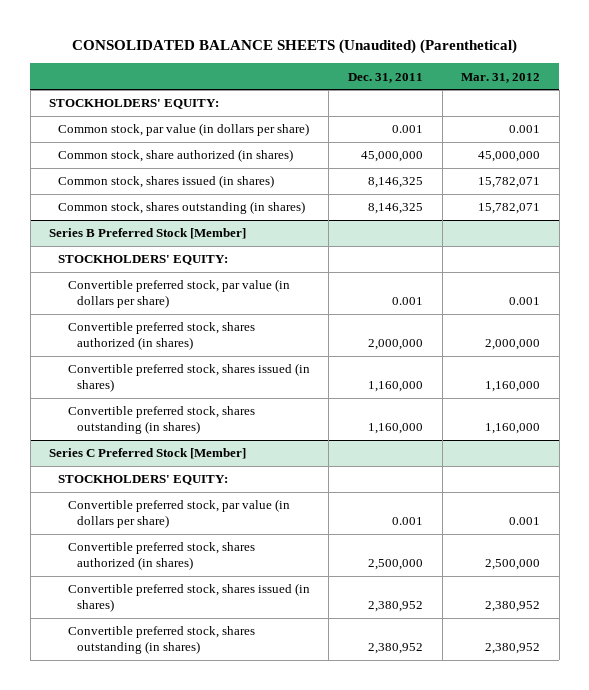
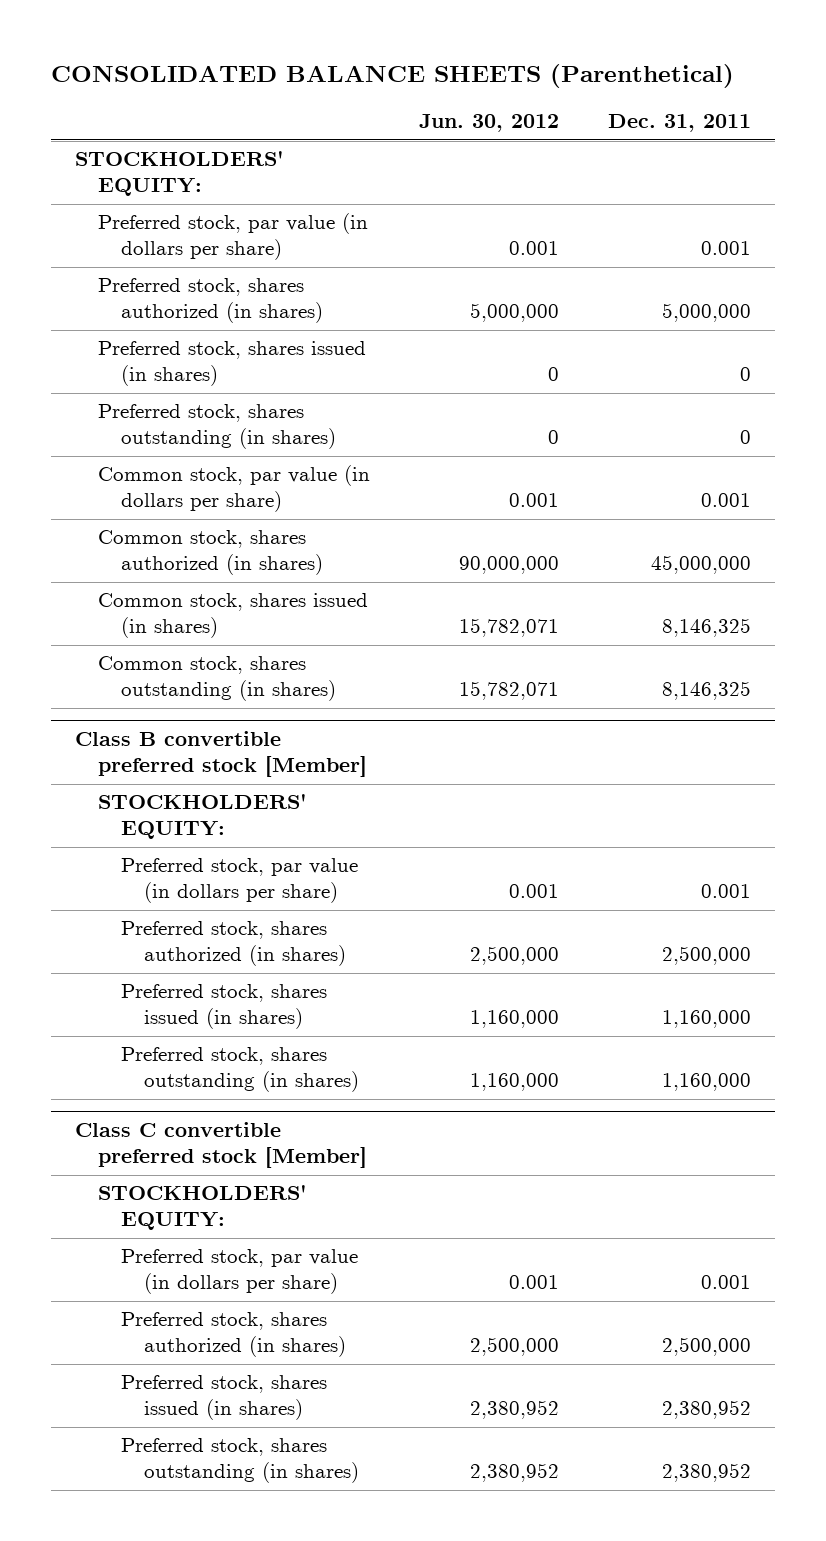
- CONSOLIDATED BALANCE SHEETS (Unaudited) (Parenthetical)
+ CONSOLIDATED BALANCE SHEETS (Parenthetical)
- | Dec. 31, 2011 | Mar. 31, 2012
+ | Jun. 30, 2012 | Dec. 31, 2011
+ Preferred stock, par value (in dollars per share) | 0.001 | 0.001
+ Preferred stock, shares authorized (in shares) | 5,000,000 | 5,000,000
+ Preferred stock, shares issued (in shares) | 0 | 0
+ Preferred stock, shares outstanding (in shares) | 0 | 0
- Common stock, share authorized (in shares) | 45,000,000 | 45,000,000
+ Common stock, shares authorized (in shares) | 90,000,000 | 45,000,000
- Series B Preferred Stock [Member]
+ Class B convertible preferred stock [Member]
- Convertible preferred stock, par value (in dollars per share) | 0.001 | 0.001
- Convertible preferred stock, shares authorized (in shares) | 2,000,000 | 2,000,000
- Convertible preferred stock, shares issued (in shares) | 1,160,000 | 1,160,000
- Convertible preferred stock, shares outstanding (in shares) | 1,160,000 | 1,160,000
- Series C Preferred Stock [Member]
+ Preferred stock, par value (in dollars per share) | 0.001 | 0.001
+ Preferred stock, shares authorized (in shares) | 2,500,000 | 2,500,000
+ Preferred stock, shares issued (in shares) | 1,160,000 | 1,160,000
+ Preferred stock, shares outstanding (in shares) | 1,160,000 | 1,160,000
+ Class C convertible preferred stock [Member]
- Convertible preferred stock, par value (in dollars per share) | 0.001 | 0.001
- Convertible preferred stock, shares authorized (in shares) | 2,500,000 | 2,500,000
- Convertible preferred stock, shares issued (in shares) | 2,380,952 | 2,380,952
- Convertible preferred stock, shares outstanding (in shares) | 2,380,952 | 2,380,952
+ Preferred stock, par value (in dollars per share) | 0.001 | 0.001
+ Preferred stock, shares authorized (in shares) | 2,500,000 | 2,500,000
+ Preferred stock, shares issued (in shares) | 2,380,952 | 2,380,952
+ Preferred stock, shares outstanding (in shares) | 2,380,952 | 2,380,952

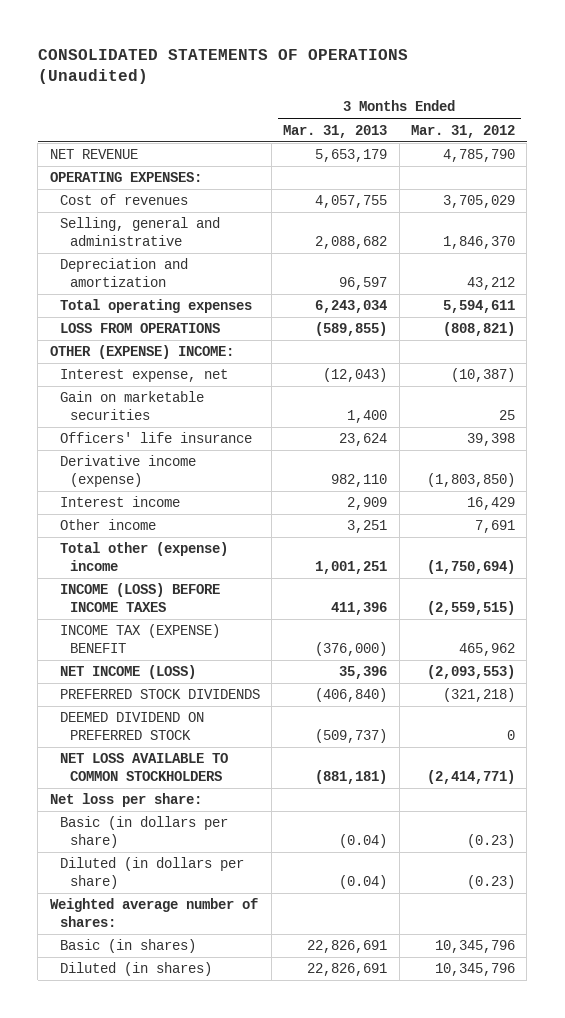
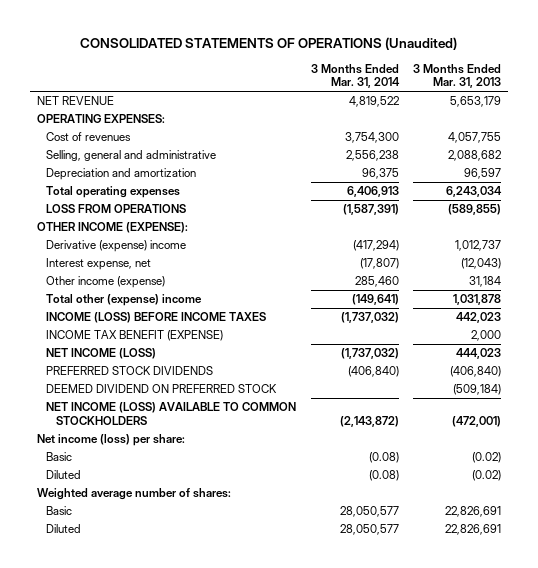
- | 3 Months Ended Mar. 31, 2013 | 3 Months Ended Mar. 31, 2012
+ | 3 Months Ended Mar. 31, 2014 | 3 Months Ended Mar. 31, 2013
- OTHER (EXPENSE) INCOME:
+ OTHER INCOME (EXPENSE):
+ Derivative (expense) income | (417,294) | 1,012,737
- Gain on marketable securities | 1,400 | 25
- Officers' life insurance | 23,624 | 39,398
- Derivative income (expense) | 982,110 | (1,803,850)
- Interest income | 2,909 | 16,429
- Other income | 3,251 | 7,691
- Total other (expense) income | 1,001,251 | (1,750,694)
- INCOME (LOSS) BEFORE INCOME TAXES | 411,396 | (2,559,515)
- INCOME TAX (EXPENSE) BENEFIT | (376,000) | 465,962
- NET INCOME (LOSS) | 35,396 | (2,093,553)
+ Other income (expense) | 285,460 | 31,184
+ Total other (expense) income | (149,641) | 1,031,878
+ INCOME (LOSS) BEFORE INCOME TAXES | (1,737,032) | 442,023
+ INCOME TAX BENEFIT (EXPENSE) | | 2,000
+ NET INCOME (LOSS) | (1,737,032) | 444,023
- DEEMED DIVIDEND ON PREFERRED STOCK | (509,737) | 0
- NET LOSS AVAILABLE TO COMMON STOCKHOLDERS | (881,181) | (2,414,771)
- Net loss per share:
- Basic (in dollars per share) | (0.04) | (0.23)
- Diluted (in dollars per share) | (0.04) | (0.23)
+ DEEMED DIVIDEND ON PREFERRED STOCK | | (509,184)
+ NET INCOME (LOSS) AVAILABLE TO COMMON STOCKHOLDERS | (2,143,872) | (472,001)
+ Net income (loss) per share:
+ Basic | (0.08) | (0.02)
+ Diluted | (0.08) | (0.02)
- Basic (in shares) | 22,826,691 | 10,345,796
- Diluted (in shares) | 22,826,691 | 10,345,796
+ Basic | 28,050,577 | 22,826,691
+ Diluted | 28,050,577 | 22,826,691

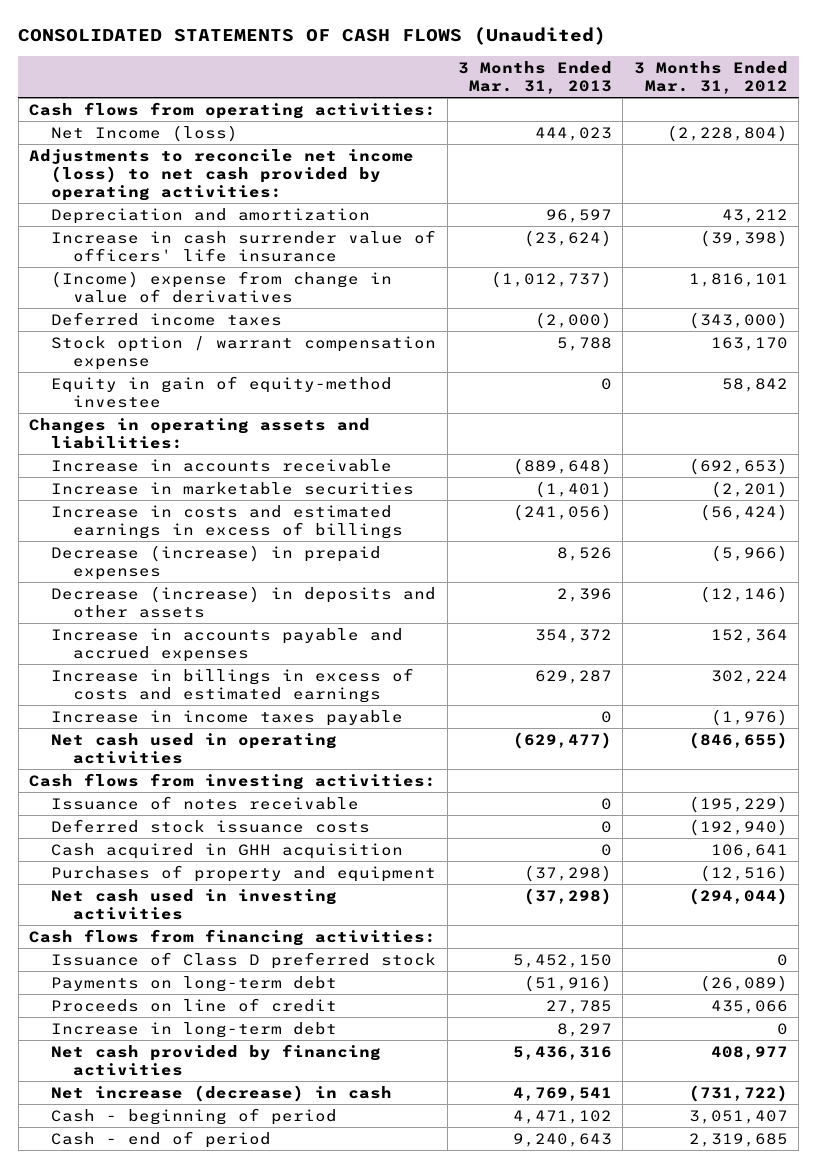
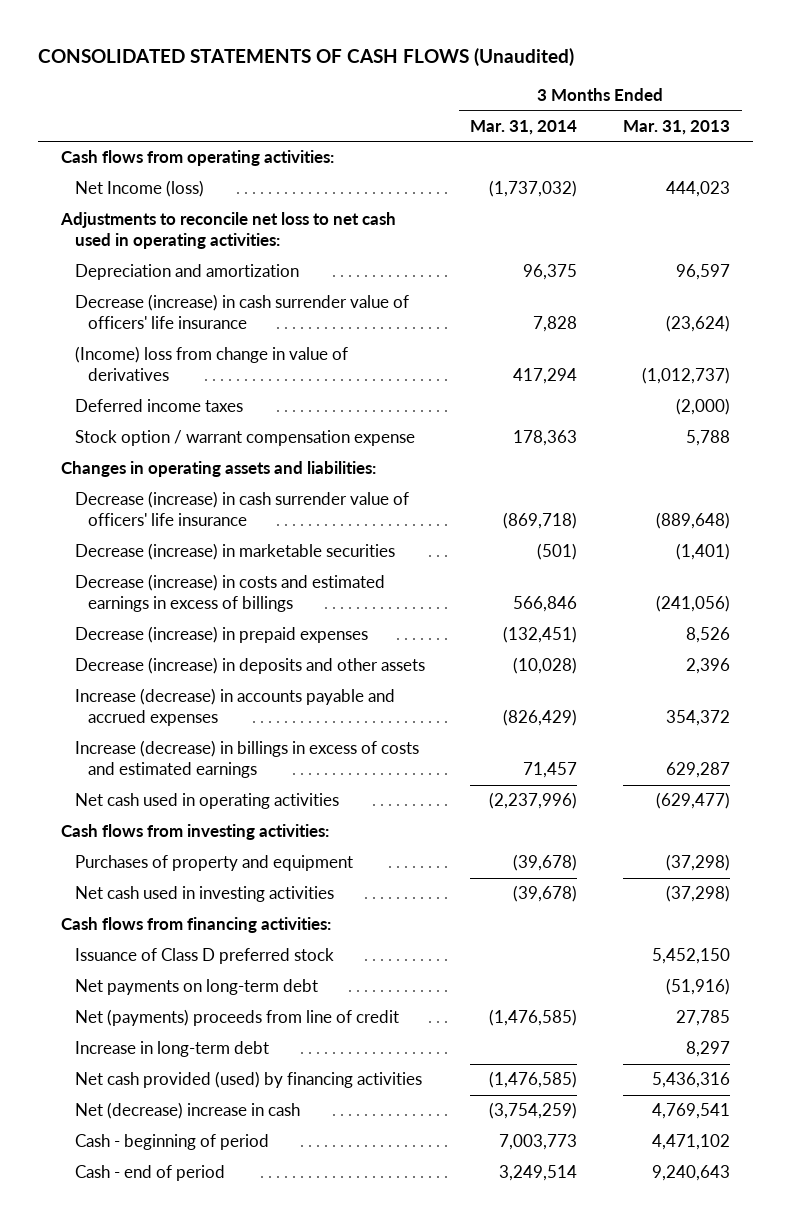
- | 3 Months Ended Mar. 31, 2013 | 3 Months Ended Mar. 31, 2012
+ | 3 Months Ended Mar. 31, 2014 | 3 Months Ended Mar. 31, 2013
- Adjustments to reconcile net income (loss) to net cash provided by operating activities:
+ Adjustments to reconcile net loss to net cash used in operating activities:
- Increase in cash surrender value of officers' life insurance | (23,624) | (39,398)
- (Income) expense from change in value of derivatives | (1,012,737) | 1,816,101
+ Decrease (increase) in cash surrender value of officers' life insurance | 7,828 | (23,624)
+ (Income) loss from change in value of derivatives | 417,294 | (1,012,737)
- Equity in gain of equity-method investee | 0 | 58,842
- Increase in accounts receivable | (889,648) | (692,653)
- Increase in marketable securities | (1,401) | (2,201)
- Increase in costs and estimated earnings in excess of billings | (241,056) | (56,424)
+ Decrease (increase) in cash surrender value of officers' life insurance | (869,718) | (889,648)
+ Decrease (increase) in marketable securities | (501) | (1,401)
+ Decrease (increase) in costs and estimated earnings in excess of billings | 566,846 | (241,056)
- Increase in accounts payable and accrued expenses | 354,372 | 152,364
- Increase in billings in excess of costs and estimated earnings | 629,287 | 302,224
- Increase in income taxes payable | 0 | (1,976)
+ Increase (decrease) in accounts payable and accrued expenses | (826,429) | 354,372
+ Increase (decrease) in billings in excess of costs and estimated earnings | 71,457 | 629,287
- Issuance of notes receivable | 0 | (195,229)
- Deferred stock issuance costs | 0 | (192,940)
- Cash acquired in GHH acquisition | 0 | 106,641
- Payments on long-term debt | (51,916) | (26,089)
- Proceeds on line of credit | 27,785 | 435,066
+ Net payments on long-term debt | | (51,916)
+ Net (payments) proceeds from line of credit | (1,476,585) | 27,785
- Net cash provided by financing activities | 5,436,316 | 408,977
- Net increase (decrease) in cash | 4,769,541 | (731,722)
+ Net cash provided (used) by financing activities | (1,476,585) | 5,436,316
+ Net (decrease) increase in cash | (3,754,259) | 4,769,541

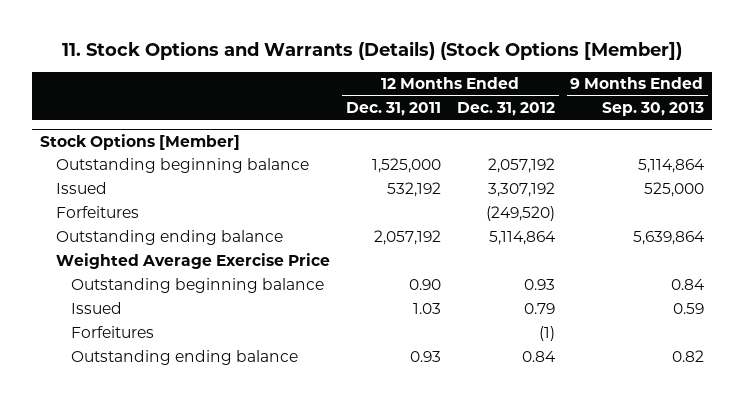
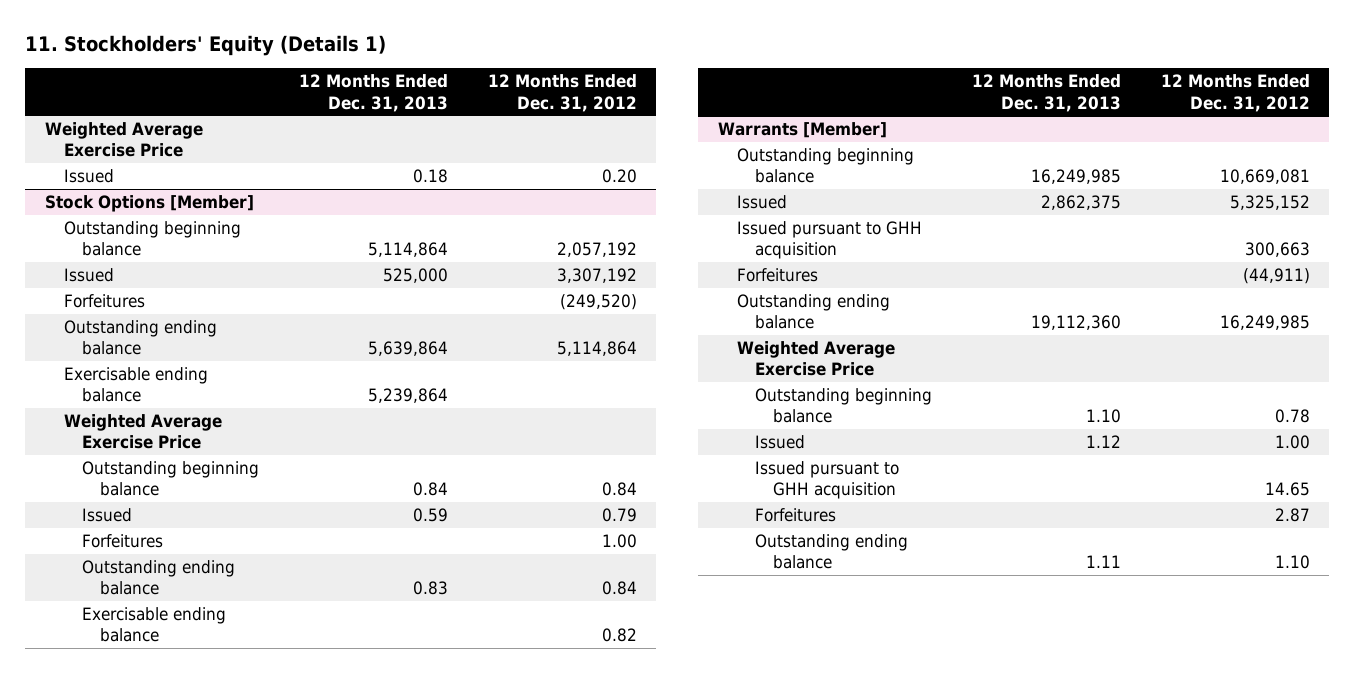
- 11. Stock Options and Warrants (Details) (Stock Options [Member])
+ 11. Stockholders' Equity (Details 1)
- | 12 Months Ended Dec. 31, 2011 | 12 Months Ended Dec. 31, 2012 | 9 Months Ended Sep. 30, 2013
+ | 12 Months Ended Dec. 31, 2013 | 12 Months Ended Dec. 31, 2012
+ Weighted Average Exercise Price
+ Issued | 0.18 | 0.20
@ Stock Options [Member]
+ Exercisable ending balance | 5,239,864 |
- Outstanding beginning balance | 0.90 | 0.93 | 0.84
+ Outstanding beginning balance | 0.84 | 0.84
- Forfeitures | | (1) |
+ Forfeitures | | 1.00
+ Exercisable ending balance | | 0.82
+ Warrants [Member]
+ Outstanding beginning balance | 16,249,985 | 10,669,081
+ Issued | 2,862,375 | 5,325,152
+ Issued pursuant to GHH acquisition | | 300,663
+ Forfeitures | | (44,911)
+ Outstanding ending balance | 19,112,360 | 16,249,985
+ Weighted Average Exercise Price
+ Outstanding beginning balance | 1.10 | 0.78
+ Issued | 1.12 | 1.00
+ Issued pursuant to GHH acquisition | | 14.65
+ Forfeitures | | 2.87
+ Outstanding ending balance | 1.11 | 1.10

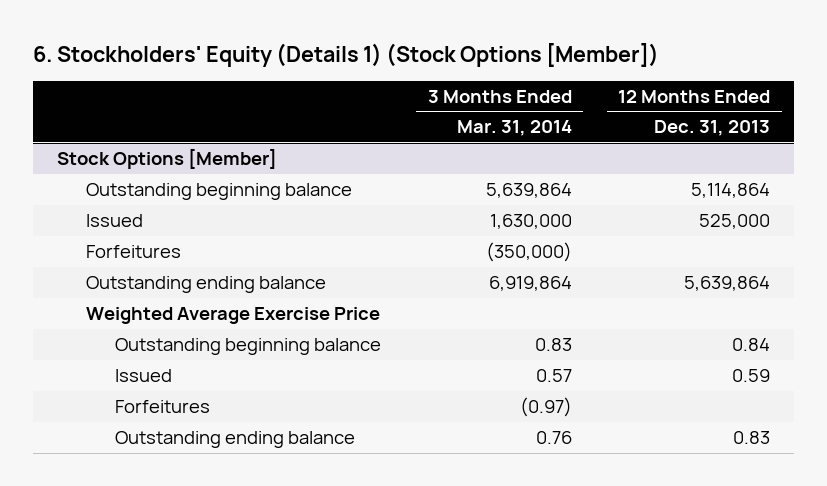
- 11. Stockholders' Equity (Details 1)
+ 6. Stockholders' Equity (Details 1) (Stock Options [Member])
- | 12 Months Ended Dec. 31, 2013 | 12 Months Ended Dec. 31, 2012
+ | 3 Months Ended Mar. 31, 2014 | 12 Months Ended Dec. 31, 2013
- Weighted Average Exercise Price
- Issued | 0.18 | 0.20
@ Stock Options [Member]
- Exercisable ending balance | 5,239,864 |
- Exercisable ending balance | | 0.82
- Warrants [Member]
- Outstanding beginning balance | 16,249,985 | 10,669,081
- Issued | 2,862,375 | 5,325,152
- Issued pursuant to GHH acquisition | | 300,663
- Forfeitures | | (44,911)
- Outstanding ending balance | 19,112,360 | 16,249,985
- Weighted Average Exercise Price
- Outstanding beginning balance | 1.10 | 0.78
- Issued | 1.12 | 1.00
- Issued pursuant to GHH acquisition | | 14.65
- Forfeitures | | 2.87
- Outstanding ending balance | 1.11 | 1.10

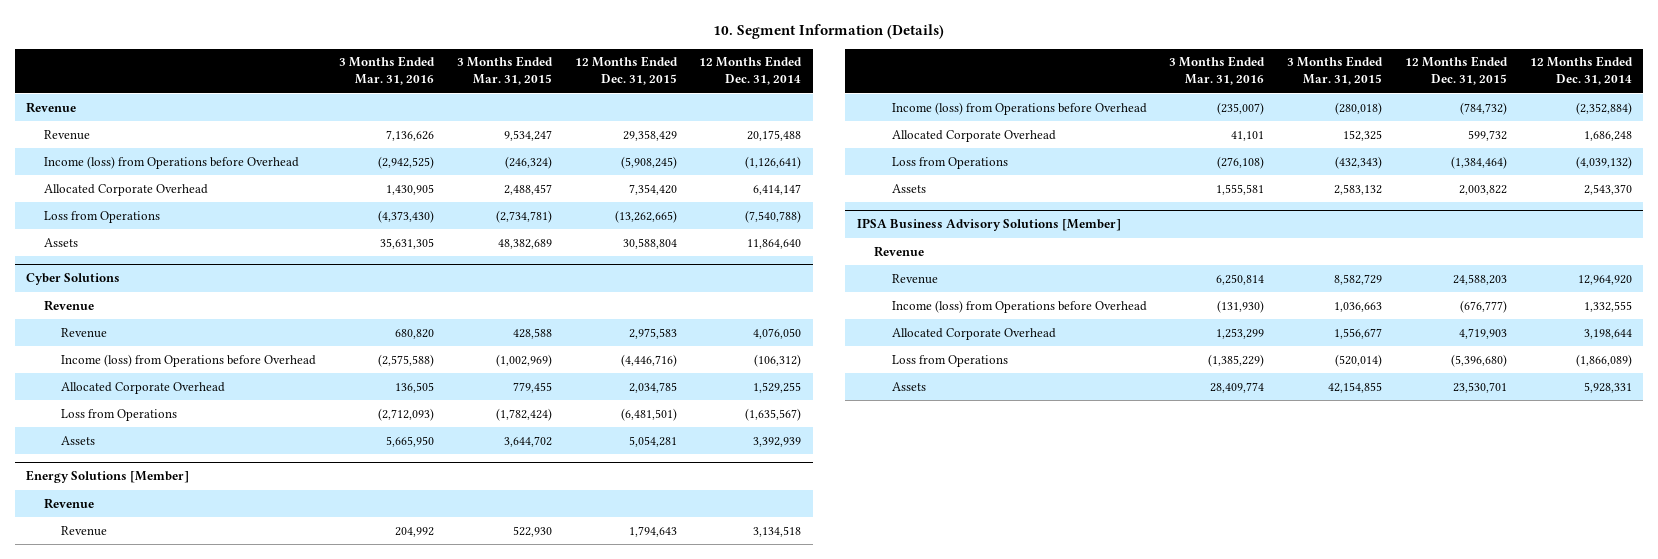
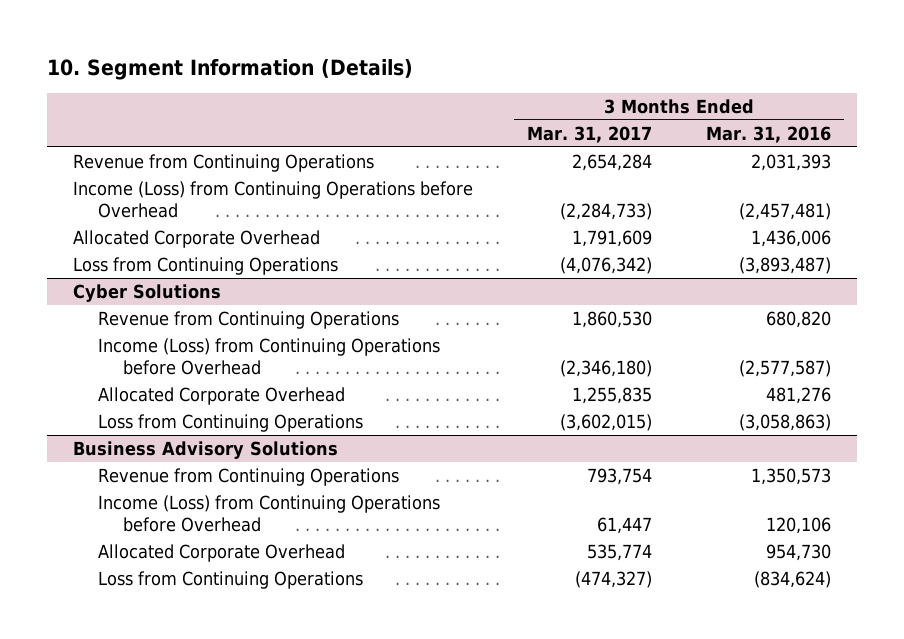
- | 3 Months Ended Mar. 31, 2016 | 3 Months Ended Mar. 31, 2015 | 12 Months Ended Dec. 31, 2015 | 12 Months Ended Dec. 31, 2014
+ | 3 Months Ended Mar. 31, 2017 | 3 Months Ended Mar. 31, 2016
- Revenue
- Revenue | 7,136,626 | 9,534,247 | 29,358,429 | 20,175,488
- Income (loss) from Operations before Overhead | (2,942,525) | (246,324) | (5,908,245) | (1,126,641)
- Allocated Corporate Overhead | 1,430,905 | 2,488,457 | 7,354,420 | 6,414,147
- Loss from Operations | (4,373,430) | (2,734,781) | (13,262,665) | (7,540,788)
- Assets | 35,631,305 | 48,382,689 | 30,588,804 | 11,864,640
+ Revenue from Continuing Operations | 2,654,284 | 2,031,393
+ Income (Loss) from Continuing Operations before Overhead | (2,284,733) | (2,457,481)
+ Allocated Corporate Overhead | 1,791,609 | 1,436,006
+ Loss from Continuing Operations | (4,076,342) | (3,893,487)
@ Cyber Solutions
- Revenue
- Revenue | 680,820 | 428,588 | 2,975,583 | 4,076,050
- Income (loss) from Operations before Overhead | (2,575,588) | (1,002,969) | (4,446,716) | (106,312)
- Allocated Corporate Overhead | 136,505 | 779,455 | 2,034,785 | 1,529,255
- Loss from Operations | (2,712,093) | (1,782,424) | (6,481,501) | (1,635,567)
- Assets | 5,665,950 | 3,644,702 | 5,054,281 | 3,392,939
- Energy Solutions [Member]
- Revenue
- Revenue | 204,992 | 522,930 | 1,794,643 | 3,134,518
- Income (loss) from Operations before Overhead | (235,007) | (280,018) | (784,732) | (2,352,884)
- Allocated Corporate Overhead | 41,101 | 152,325 | 599,732 | 1,686,248
- Loss from Operations | (276,108) | (432,343) | (1,384,464) | (4,039,132)
- Assets | 1,555,581 | 2,583,132 | 2,003,822 | 2,543,370
- IPSA Business Advisory Solutions [Member]
- Revenue
- Revenue | 6,250,814 | 8,582,729 | 24,588,203 | 12,964,920
- Income (loss) from Operations before Overhead | (131,930) | 1,036,663 | (676,777) | 1,332,555
- Allocated Corporate Overhead | 1,253,299 | 1,556,677 | 4,719,903 | 3,198,644
- Loss from Operations | (1,385,229) | (520,014) | (5,396,680) | (1,866,089)
- Assets | 28,409,774 | 42,154,855 | 23,530,701 | 5,928,331
@ Cyber Solutions
+ Revenue from Continuing Operations | 1,860,530 | 680,820
+ Income (Loss) from Continuing Operations before Overhead | (2,346,180) | (2,577,587)
+ Allocated Corporate Overhead | 1,255,835 | 481,276
+ Loss from Continuing Operations | (3,602,015) | (3,058,863)
+ Business Advisory Solutions
+ Revenue from Continuing Operations | 793,754 | 1,350,573
+ Income (Loss) from Continuing Operations before Overhead | 61,447 | 120,106
+ Allocated Corporate Overhead | 535,774 | 954,730
+ Loss from Continuing Operations | (474,327) | (834,624)

